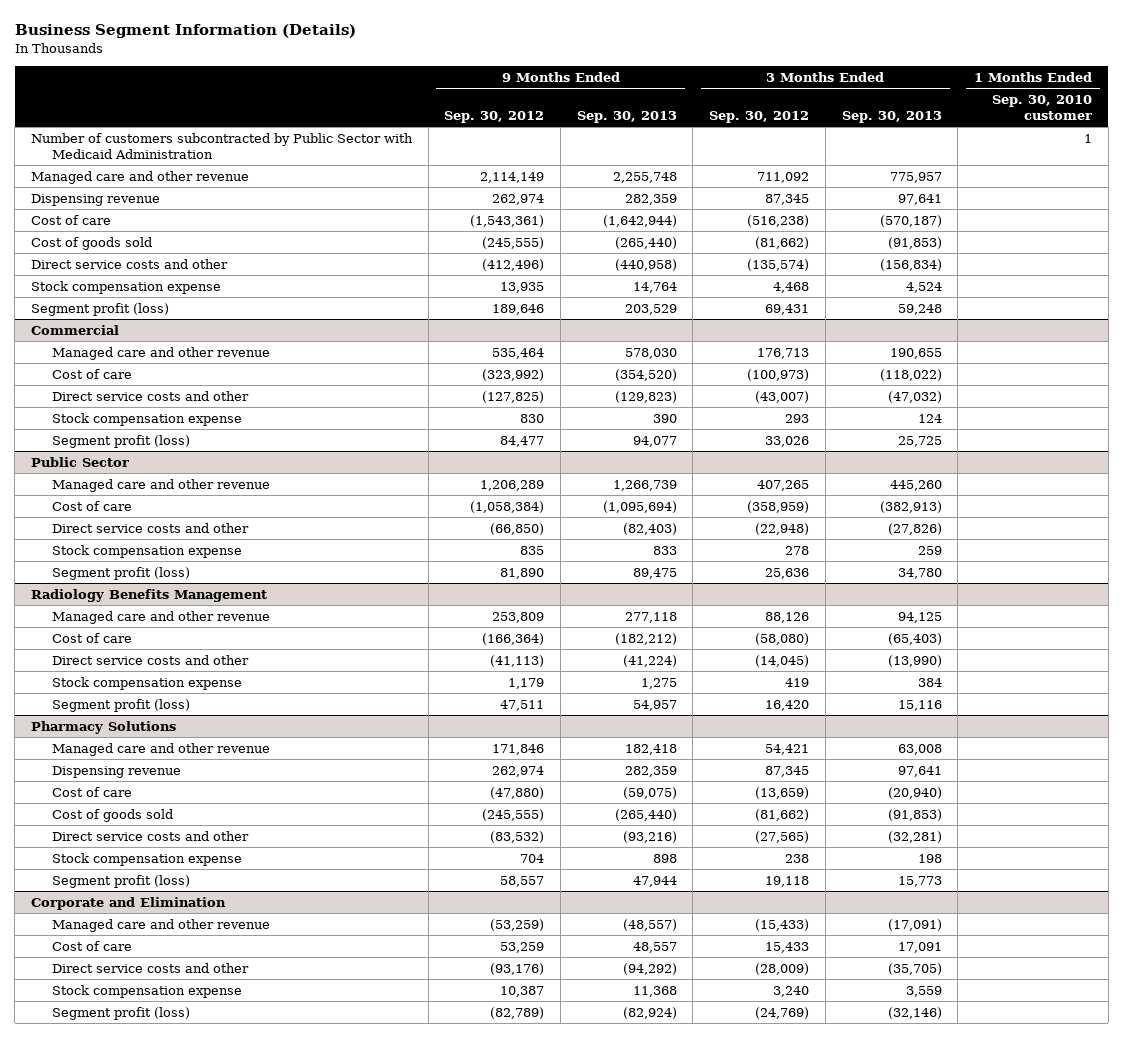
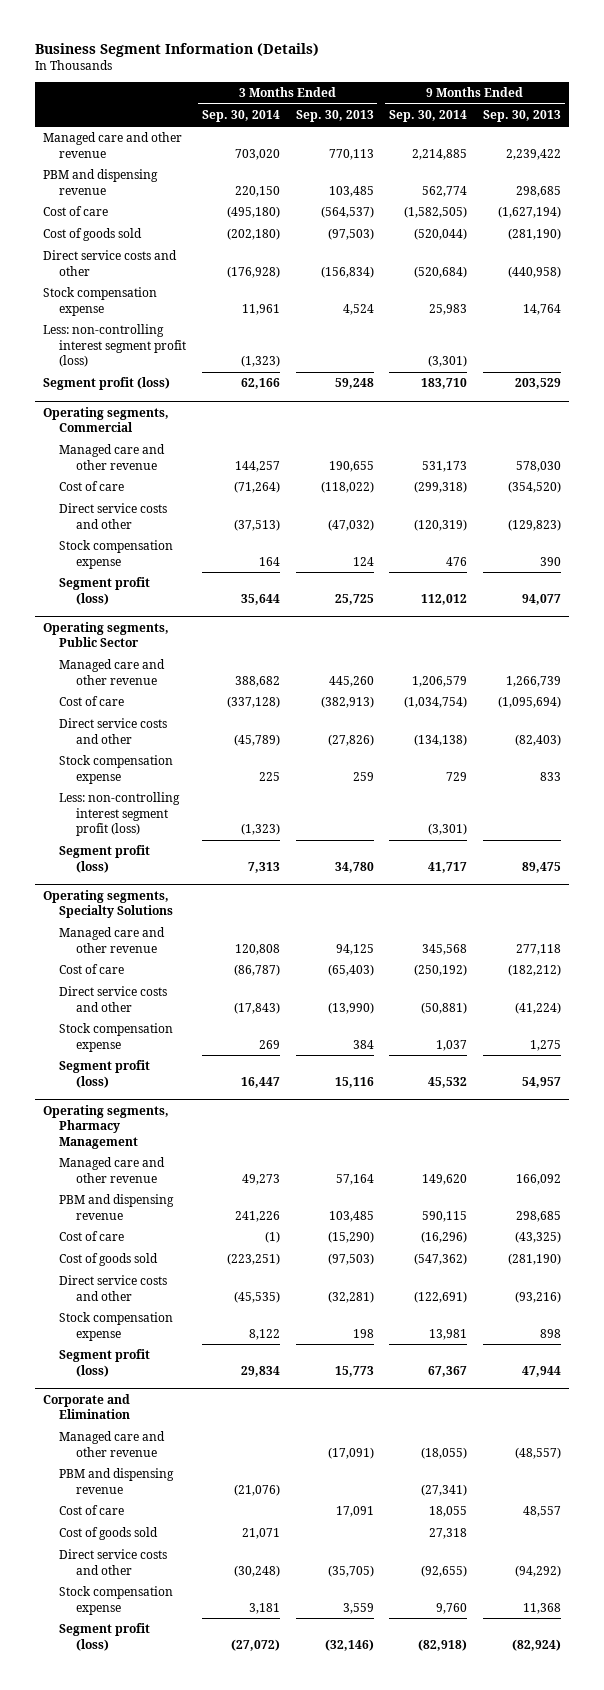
- | 9 Months Ended Sep. 30, 2012 | 9 Months Ended Sep. 30, 2013 | 3 Months Ended Sep. 30, 2012 | 3 Months Ended Sep. 30, 2013 | 1 Months Ended Sep. 30, 2010 customer
+ | 3 Months Ended Sep. 30, 2014 | 3 Months Ended Sep. 30, 2013 | 9 Months Ended Sep. 30, 2014 | 9 Months Ended Sep. 30, 2013
- Number of customers subcontracted by Public Sector with Medicaid Administration | | | | | 1
- Managed care and other revenue | 2,114,149 | 2,255,748 | 711,092 | 775,957 |
- Dispensing revenue | 262,974 | 282,359 | 87,345 | 97,641 |
- Cost of care | (1,543,361) | (1,642,944) | (516,238) | (570,187) |
- Cost of goods sold | (245,555) | (265,440) | (81,662) | (91,853) |
+ Managed care and other revenue | 703,020 | 770,113 | 2,214,885 | 2,239,422
+ PBM and dispensing revenue | 220,150 | 103,485 | 562,774 | 298,685
+ Cost of care | (495,180) | (564,537) | (1,582,505) | (1,627,194)
+ Cost of goods sold | (202,180) | (97,503) | (520,044) | (281,190)
+ Less: non-controlling interest segment profit (loss) | (1,323) | | (3,301) |
- Commercial
+ Operating segments, Commercial
- Public Sector
+ Operating segments, Public Sector
+ Less: non-controlling interest segment profit (loss) | (1,323) | | (3,301) |
- Radiology Benefits Management
+ Operating segments, Specialty Solutions
- Pharmacy Solutions
- Managed care and other revenue | 171,846 | 182,418 | 54,421 | 63,008 |
- Dispensing revenue | 262,974 | 282,359 | 87,345 | 97,641 |
- Cost of care | (47,880) | (59,075) | (13,659) | (20,940) |
- Cost of goods sold | (245,555) | (265,440) | (81,662) | (91,853) |
+ Operating segments, Pharmacy Management
+ Managed care and other revenue | 49,273 | 57,164 | 149,620 | 166,092
+ PBM and dispensing revenue | 241,226 | 103,485 | 590,115 | 298,685
+ Cost of care | (1) | (15,290) | (16,296) | (43,325)
+ Cost of goods sold | (223,251) | (97,503) | (547,362) | (281,190)
@ Corporate and Elimination
+ PBM and dispensing revenue | (21,076) | | (27,341) |
+ Cost of goods sold | 21,071 | | 27,318 |

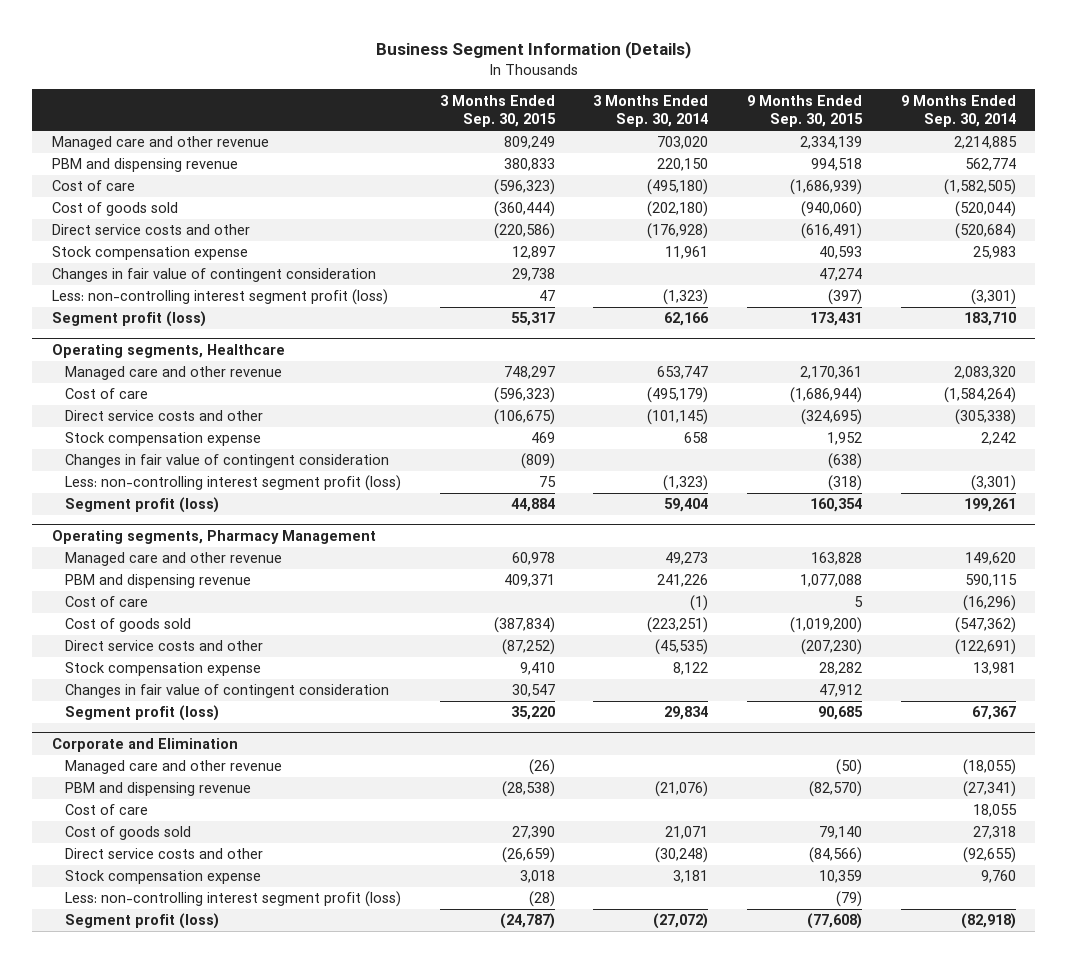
- | 3 Months Ended Sep. 30, 2014 | 3 Months Ended Sep. 30, 2013 | 9 Months Ended Sep. 30, 2014 | 9 Months Ended Sep. 30, 2013
+ | 3 Months Ended Sep. 30, 2015 | 3 Months Ended Sep. 30, 2014 | 9 Months Ended Sep. 30, 2015 | 9 Months Ended Sep. 30, 2014
+ Changes in fair value of contingent consideration | 29,738 | | 47,274 |
- Operating segments, Commercial
- Managed care and other revenue | 144,257 | 190,655 | 531,173 | 578,030
- Cost of care | (71,264) | (118,022) | (299,318) | (354,520)
- Direct service costs and other | (37,513) | (47,032) | (120,319) | (129,823)
- Stock compensation expense | 164 | 124 | 476 | 390
- Segment profit (loss) | 35,644 | 25,725 | 112,012 | 94,077
- Operating segments, Public Sector
- Managed care and other revenue | 388,682 | 445,260 | 1,206,579 | 1,266,739
- Cost of care | (337,128) | (382,913) | (1,034,754) | (1,095,694)
- Direct service costs and other | (45,789) | (27,826) | (134,138) | (82,403)
- Stock compensation expense | 225 | 259 | 729 | 833
+ Operating segments, Healthcare
+ Managed care and other revenue | 748,297 | 653,747 | 2,170,361 | 2,083,320
+ Cost of care | (596,323) | (495,179) | (1,686,944) | (1,584,264)
+ Direct service costs and other | (106,675) | (101,145) | (324,695) | (305,338)
+ Stock compensation expense | 469 | 658 | 1,952 | 2,242
+ Changes in fair value of contingent consideration | (809) | | (638) |
- Segment profit (loss) | 7,313 | 34,780 | 41,717 | 89,475
- Operating segments, Specialty Solutions
- Managed care and other revenue | 120,808 | 94,125 | 345,568 | 277,118
- Cost of care | (86,787) | (65,403) | (250,192) | (182,212)
- Direct service costs and other | (17,843) | (13,990) | (50,881) | (41,224)
- Stock compensation expense | 269 | 384 | 1,037 | 1,275
- Segment profit (loss) | 16,447 | 15,116 | 45,532 | 54,957
+ Segment profit (loss) | 44,884 | 59,404 | 160,354 | 199,261
@ Operating segments, Pharmacy Management
+ Changes in fair value of contingent consideration | 30,547 | | 47,912 |
@ Corporate and Elimination
+ Less: non-controlling interest segment profit (loss) | (28) | | (79) |

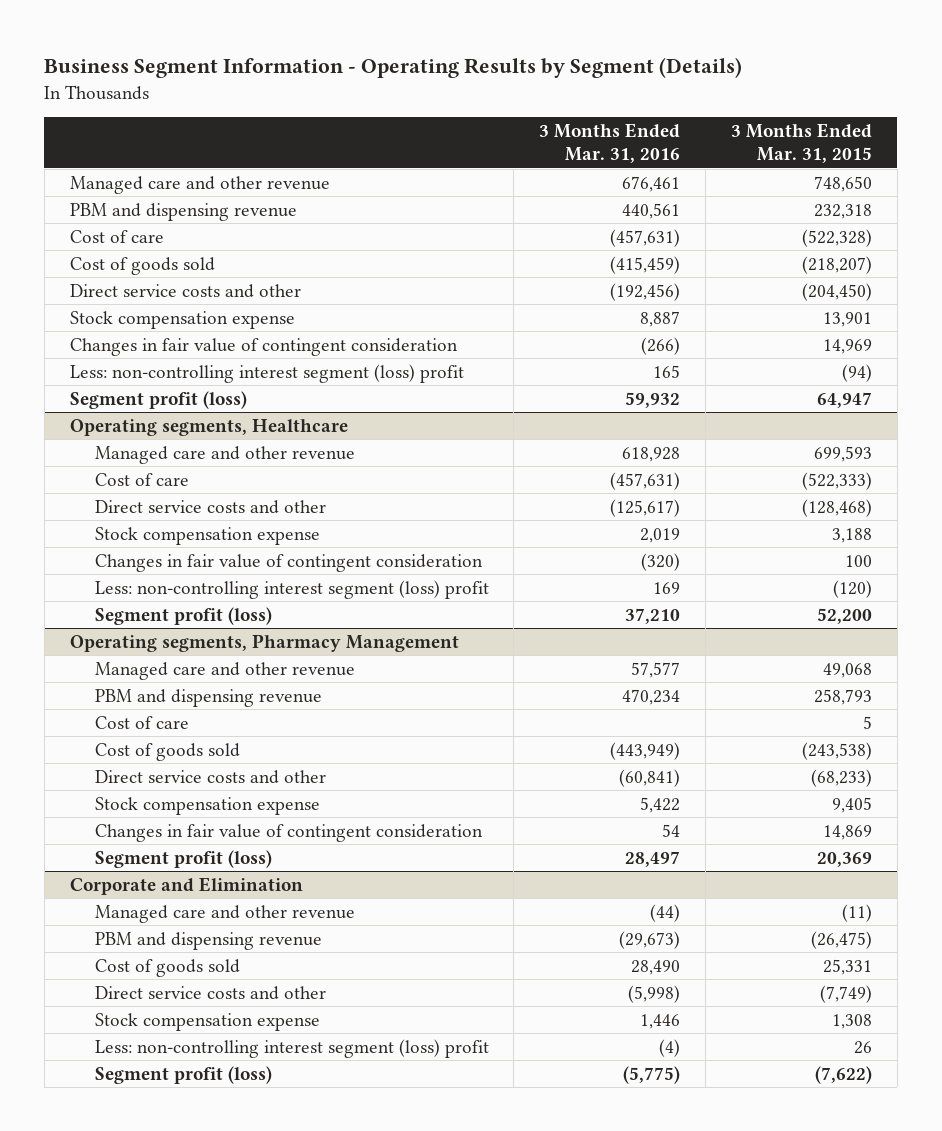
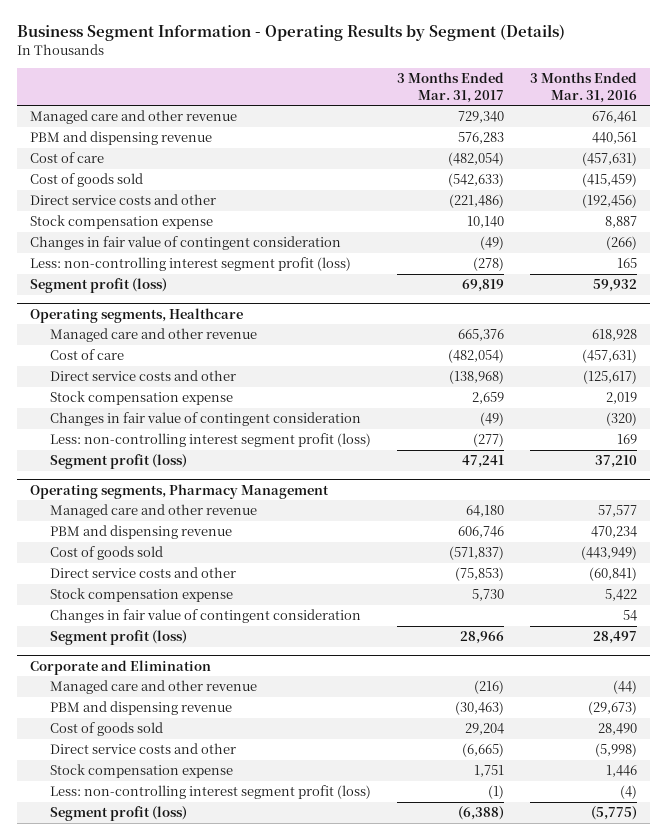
- | 3 Months Ended Mar. 31, 2016 | 3 Months Ended Mar. 31, 2015
+ | 3 Months Ended Mar. 31, 2017 | 3 Months Ended Mar. 31, 2016
- Less: non-controlling interest segment (loss) profit | 165 | (94)
+ Less: non-controlling interest segment profit (loss) | (278) | 165
@ Operating segments, Healthcare
- Less: non-controlling interest segment (loss) profit | 169 | (120)
+ Less: non-controlling interest segment profit (loss) | (277) | 169
@ Operating segments, Pharmacy Management
- Cost of care | | 5
@ Corporate and Elimination
- Less: non-controlling interest segment (loss) profit | (4) | 26
+ Less: non-controlling interest segment profit (loss) | (1) | (4)

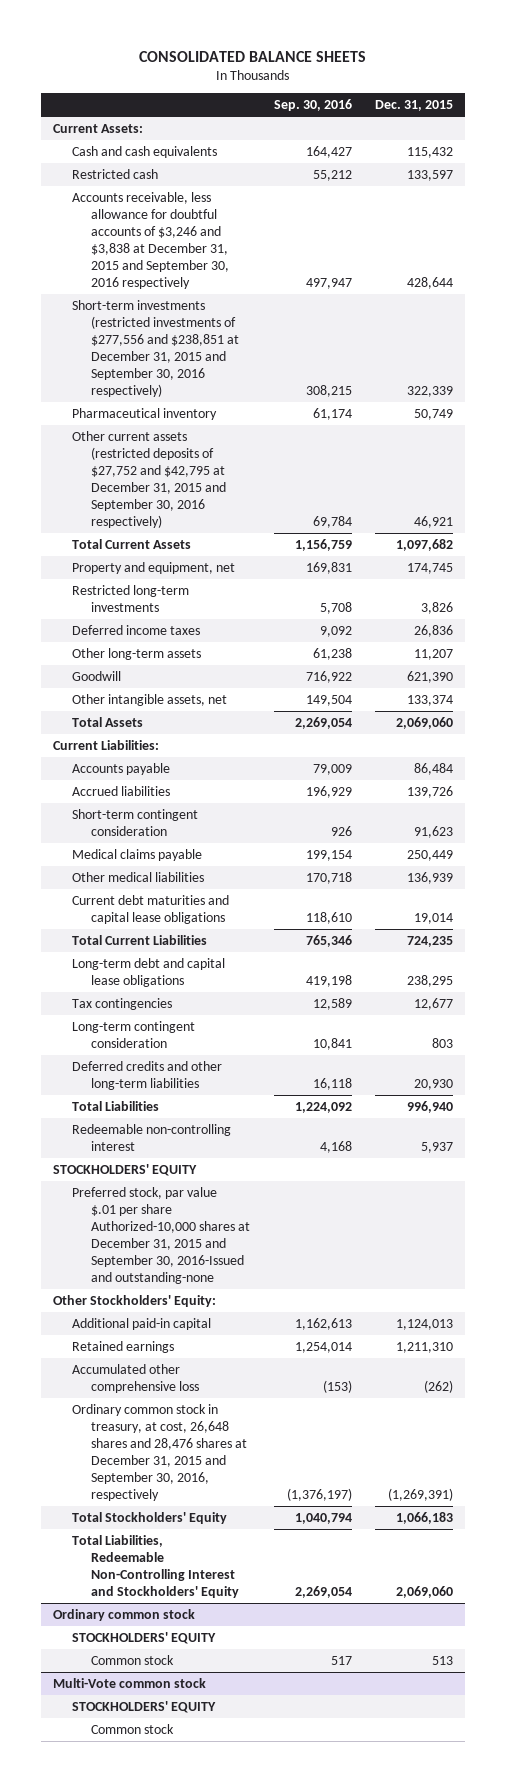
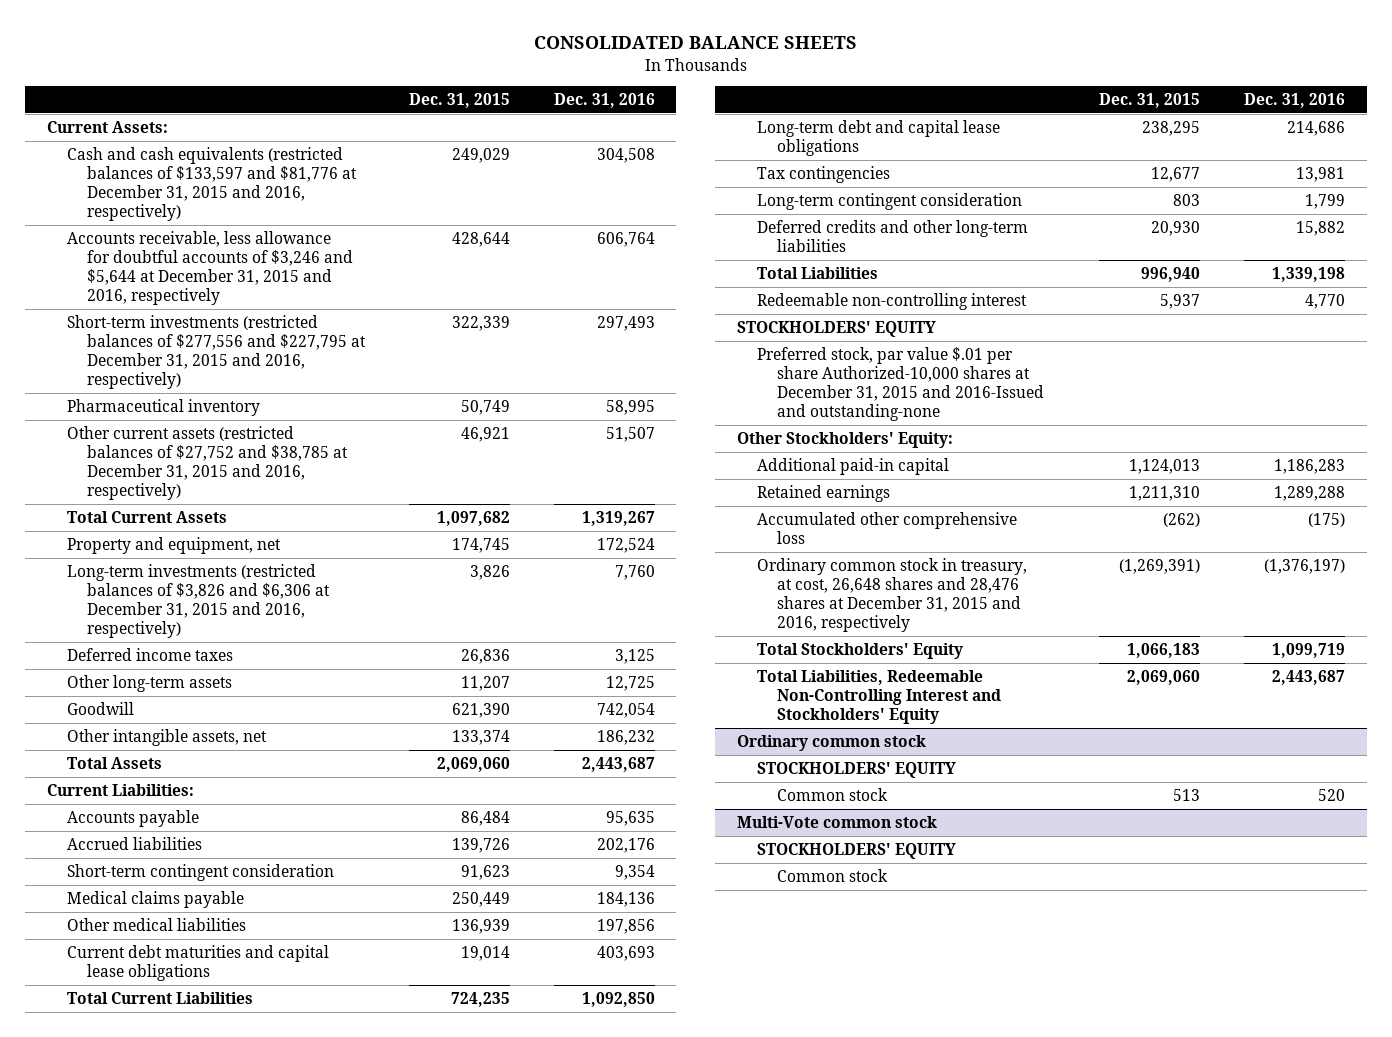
- | Sep. 30, 2016 | Dec. 31, 2015
+ | Dec. 31, 2015 | Dec. 31, 2016
- Cash and cash equivalents | 164,427 | 115,432
- Restricted cash | 55,212 | 133,597
- Accounts receivable, less allowance for doubtful accounts of $3,246 and $3,838 at December 31, 2015 and September 30, 2016 respectively | 497,947 | 428,644
- Short-term investments (restricted investments of $277,556 and $238,851 at December 31, 2015 and September 30, 2016 respectively) | 308,215 | 322,339
+ Cash and cash equivalents (restricted balances of $133,597 and $81,776 at December 31, 2015 and 2016, respectively) | 249,029 | 304,508
+ Accounts receivable, less allowance for doubtful accounts of $3,246 and $5,644 at December 31, 2015 and 2016, respectively | 428,644 | 606,764
+ Short-term investments (restricted balances of $277,556 and $227,795 at December 31, 2015 and 2016, respectively) | 322,339 | 297,493
- Other current assets (restricted deposits of $27,752 and $42,795 at December 31, 2015 and September 30, 2016 respectively) | 69,784 | 46,921
+ Other current assets (restricted balances of $27,752 and $38,785 at December 31, 2015 and 2016, respectively) | 46,921 | 51,507
- Restricted long-term investments | 5,708 | 3,826
+ Long-term investments (restricted balances of $3,826 and $6,306 at December 31, 2015 and 2016, respectively) | 3,826 | 7,760
- Preferred stock, par value $.01 per share Authorized-10,000 shares at December 31, 2015 and September 30, 2016-Issued and outstanding-none
+ Preferred stock, par value $.01 per share Authorized-10,000 shares at December 31, 2015 and 2016-Issued and outstanding-none
- Ordinary common stock in treasury, at cost, 26,648 shares and 28,476 shares at December 31, 2015 and September 30, 2016, respectively | (1,376,197) | (1,269,391)
+ Ordinary common stock in treasury, at cost, 26,648 shares and 28,476 shares at December 31, 2015 and 2016, respectively | (1,269,391) | (1,376,197)

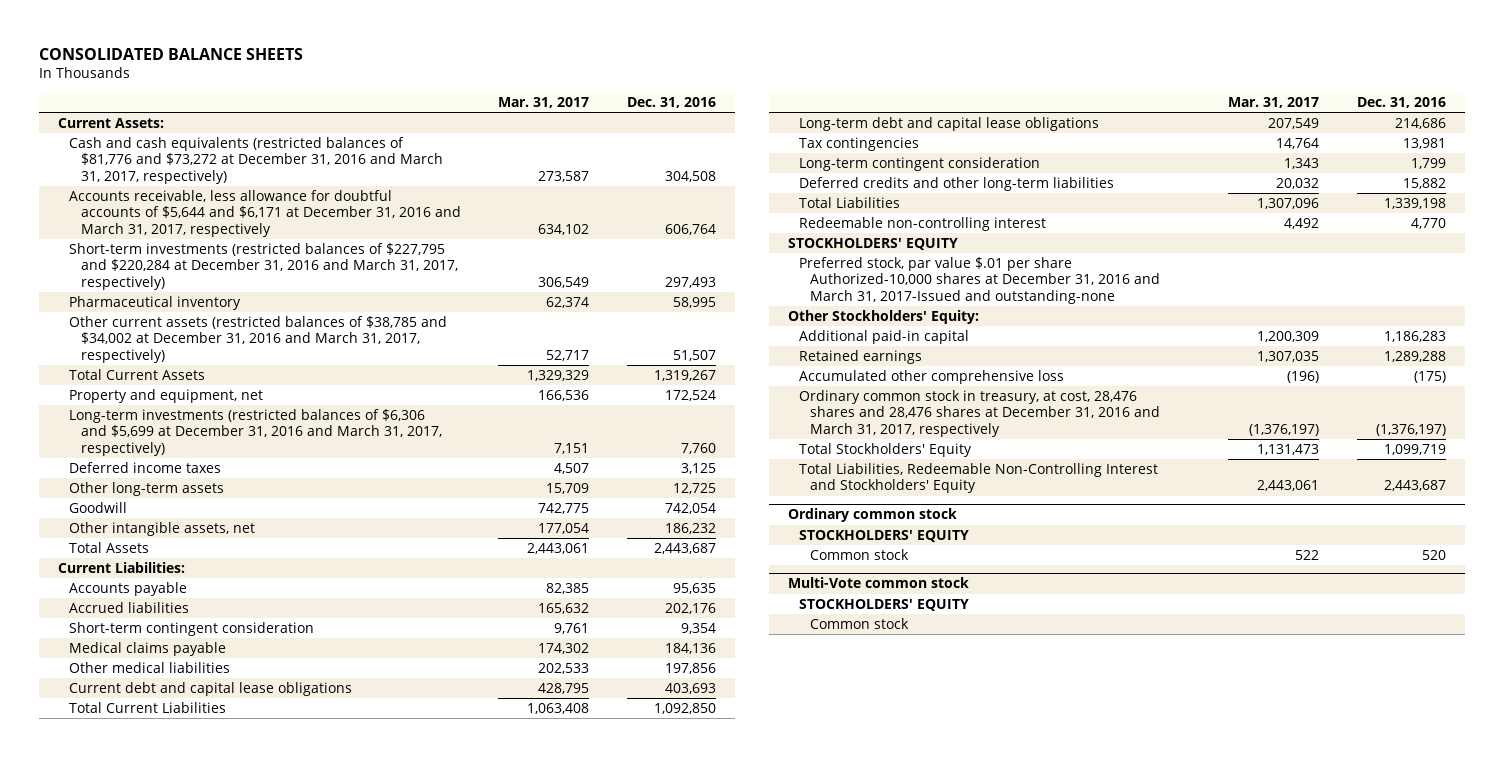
- | Dec. 31, 2015 | Dec. 31, 2016
+ | Mar. 31, 2017 | Dec. 31, 2016
- Cash and cash equivalents (restricted balances of $133,597 and $81,776 at December 31, 2015 and 2016, respectively) | 249,029 | 304,508
- Accounts receivable, less allowance for doubtful accounts of $3,246 and $5,644 at December 31, 2015 and 2016, respectively | 428,644 | 606,764
- Short-term investments (restricted balances of $277,556 and $227,795 at December 31, 2015 and 2016, respectively) | 322,339 | 297,493
+ Cash and cash equivalents (restricted balances of $81,776 and $73,272 at December 31, 2016 and March 31, 2017, respectively) | 273,587 | 304,508
+ Accounts receivable, less allowance for doubtful accounts of $5,644 and $6,171 at December 31, 2016 and March 31, 2017, respectively | 634,102 | 606,764
+ Short-term investments (restricted balances of $227,795 and $220,284 at December 31, 2016 and March 31, 2017, respectively) | 306,549 | 297,493
- Other current assets (restricted balances of $27,752 and $38,785 at December 31, 2015 and 2016, respectively) | 46,921 | 51,507
+ Other current assets (restricted balances of $38,785 and $34,002 at December 31, 2016 and March 31, 2017, respectively) | 52,717 | 51,507
- Long-term investments (restricted balances of $3,826 and $6,306 at December 31, 2015 and 2016, respectively) | 3,826 | 7,760
+ Long-term investments (restricted balances of $6,306 and $5,699 at December 31, 2016 and March 31, 2017, respectively) | 7,151 | 7,760
- Current debt maturities and capital lease obligations | 19,014 | 403,693
+ Current debt and capital lease obligations | 428,795 | 403,693
- Preferred stock, par value $.01 per share Authorized-10,000 shares at December 31, 2015 and 2016-Issued and outstanding-none
+ Preferred stock, par value $.01 per share Authorized-10,000 shares at December 31, 2016 and March 31, 2017-Issued and outstanding-none
- Ordinary common stock in treasury, at cost, 26,648 shares and 28,476 shares at December 31, 2015 and 2016, respectively | (1,269,391) | (1,376,197)
+ Ordinary common stock in treasury, at cost, 28,476 shares and 28,476 shares at December 31, 2016 and March 31, 2017, respectively | (1,376,197) | (1,376,197)

